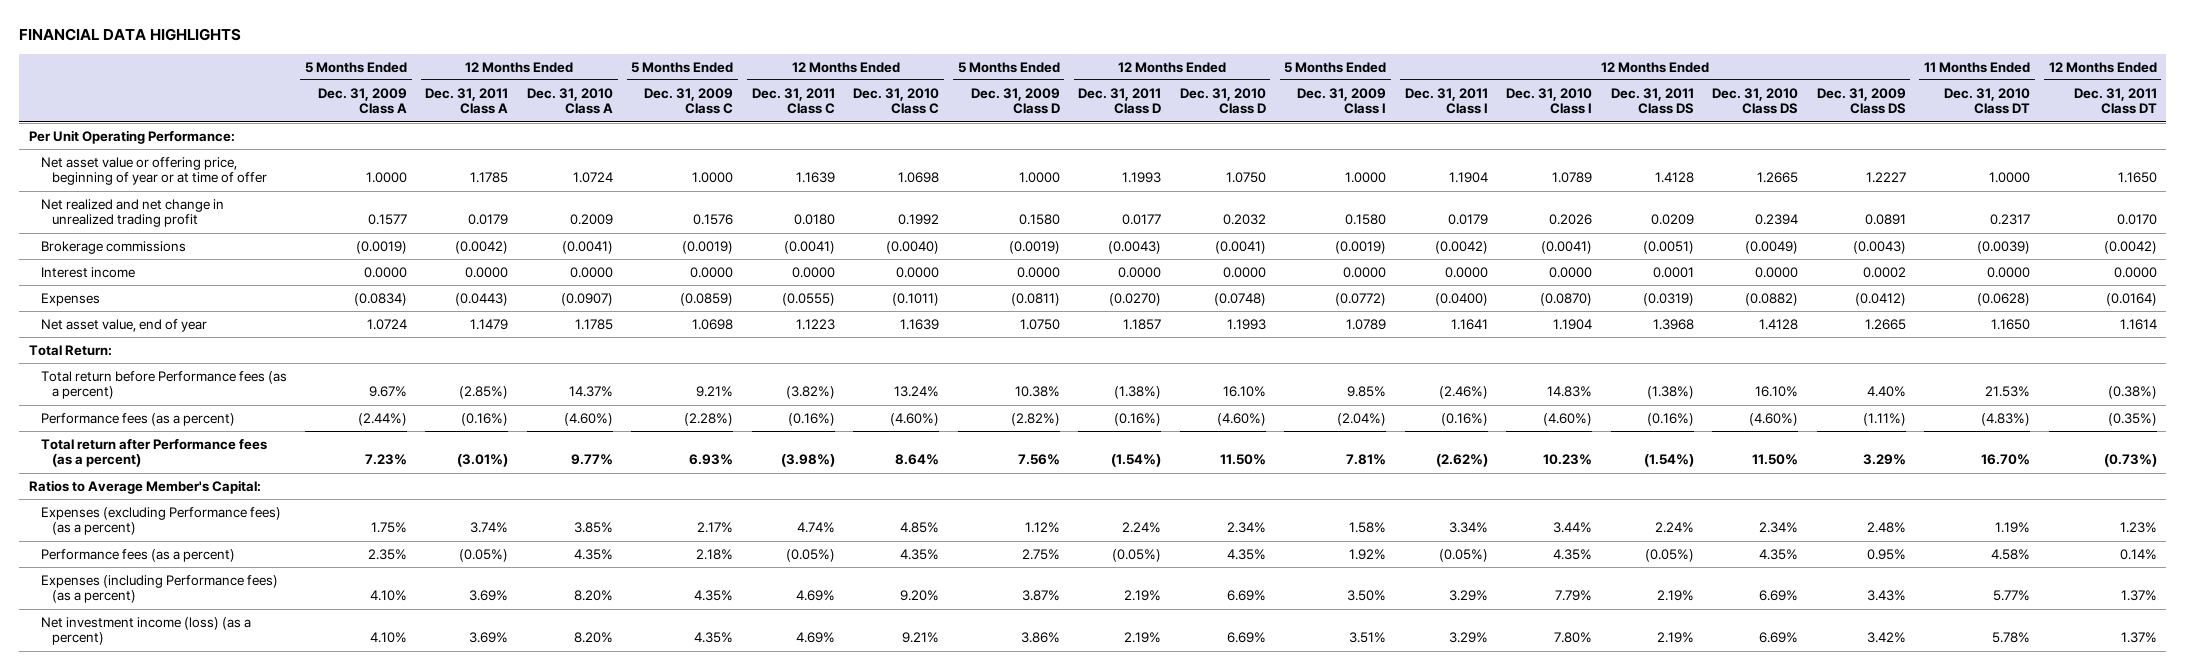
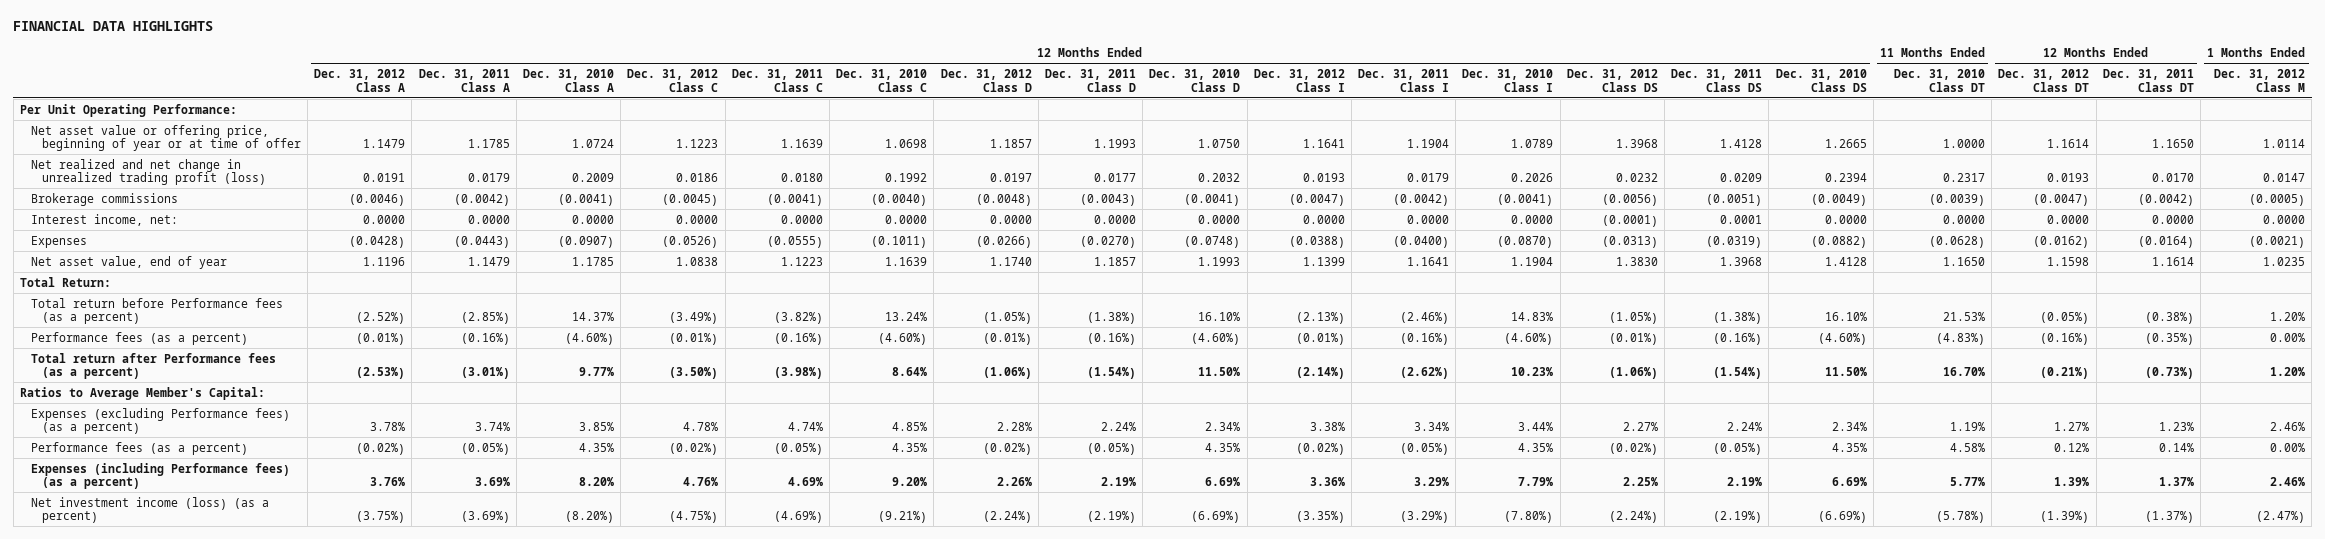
- | 5 Months Ended Dec. 31, 2009 Class A | 12 Months Ended Dec. 31, 2011 Class A | 12 Months Ended Dec. 31, 2010 Class A | 5 Months Ended Dec. 31, 2009 Class C | 12 Months Ended Dec. 31, 2011 Class C | 12 Months Ended Dec. 31, 2010 Class C | 5 Months Ended Dec. 31, 2009 Class D | 12 Months Ended Dec. 31, 2011 Class D | 12 Months Ended Dec. 31, 2010 Class D | 5 Months Ended Dec. 31, 2009 Class I | 12 Months Ended Dec. 31, 2011 Class I | 12 Months Ended Dec. 31, 2010 Class I | 12 Months Ended Dec. 31, 2011 Class DS | 12 Months Ended Dec. 31, 2010 Class DS | 12 Months Ended Dec. 31, 2009 Class DS | 11 Months Ended Dec. 31, 2010 Class DT | 12 Months Ended Dec. 31, 2011 Class DT
+ | 12 Months Ended Dec. 31, 2012 Class A | 12 Months Ended Dec. 31, 2011 Class A | 12 Months Ended Dec. 31, 2010 Class A | 12 Months Ended Dec. 31, 2012 Class C | 12 Months Ended Dec. 31, 2011 Class C | 12 Months Ended Dec. 31, 2010 Class C | 12 Months Ended Dec. 31, 2012 Class D | 12 Months Ended Dec. 31, 2011 Class D | 12 Months Ended Dec. 31, 2010 Class D | 12 Months Ended Dec. 31, 2012 Class I | 12 Months Ended Dec. 31, 2011 Class I | 12 Months Ended Dec. 31, 2010 Class I | 12 Months Ended Dec. 31, 2012 Class DS | 12 Months Ended Dec. 31, 2011 Class DS | 12 Months Ended Dec. 31, 2010 Class DS | 11 Months Ended Dec. 31, 2010 Class DT | 12 Months Ended Dec. 31, 2012 Class DT | 12 Months Ended Dec. 31, 2011 Class DT | 1 Months Ended Dec. 31, 2012 Class M
- Net realized and net change in unrealized trading profit | 0.1577 | 0.0179 | 0.2009 | 0.1576 | 0.0180 | 0.1992 | 0.1580 | 0.0177 | 0.2032 | 0.1580 | 0.0179 | 0.2026 | 0.0209 | 0.2394 | 0.0891 | 0.2317 | 0.0170
+ Net realized and net change in unrealized trading profit (loss) | 0.0191 | 0.0179 | 0.2009 | 0.0186 | 0.0180 | 0.1992 | 0.0197 | 0.0177 | 0.2032 | 0.0193 | 0.0179 | 0.2026 | 0.0232 | 0.0209 | 0.2394 | 0.2317 | 0.0193 | 0.0170 | 0.0147
- Interest income | 0.0000 | 0.0000 | 0.0000 | 0.0000 | 0.0000 | 0.0000 | 0.0000 | 0.0000 | 0.0000 | 0.0000 | 0.0000 | 0.0000 | 0.0001 | 0.0000 | 0.0002 | 0.0000 | 0.0000
+ Interest income, net: | 0.0000 | 0.0000 | 0.0000 | 0.0000 | 0.0000 | 0.0000 | 0.0000 | 0.0000 | 0.0000 | 0.0000 | 0.0000 | 0.0000 | (0.0001) | 0.0001 | 0.0000 | 0.0000 | 0.0000 | 0.0000 | 0.0000
- Net investment income (loss) (as a percent) | 4.10% | 3.69% | 8.20% | 4.35% | 4.69% | 9.21% | 3.86% | 2.19% | 6.69% | 3.51% | 3.29% | 7.80% | 2.19% | 6.69% | 3.42% | 5.78% | 1.37%
+ Net investment income (loss) (as a percent) | (3.75%) | (3.69%) | (8.20%) | (4.75%) | (4.69%) | (9.21%) | (2.24%) | (2.19%) | (6.69%) | (3.35%) | (3.29%) | (7.80%) | (2.24%) | (2.19%) | (6.69%) | (5.78%) | (1.39%) | (1.37%) | (2.47%)

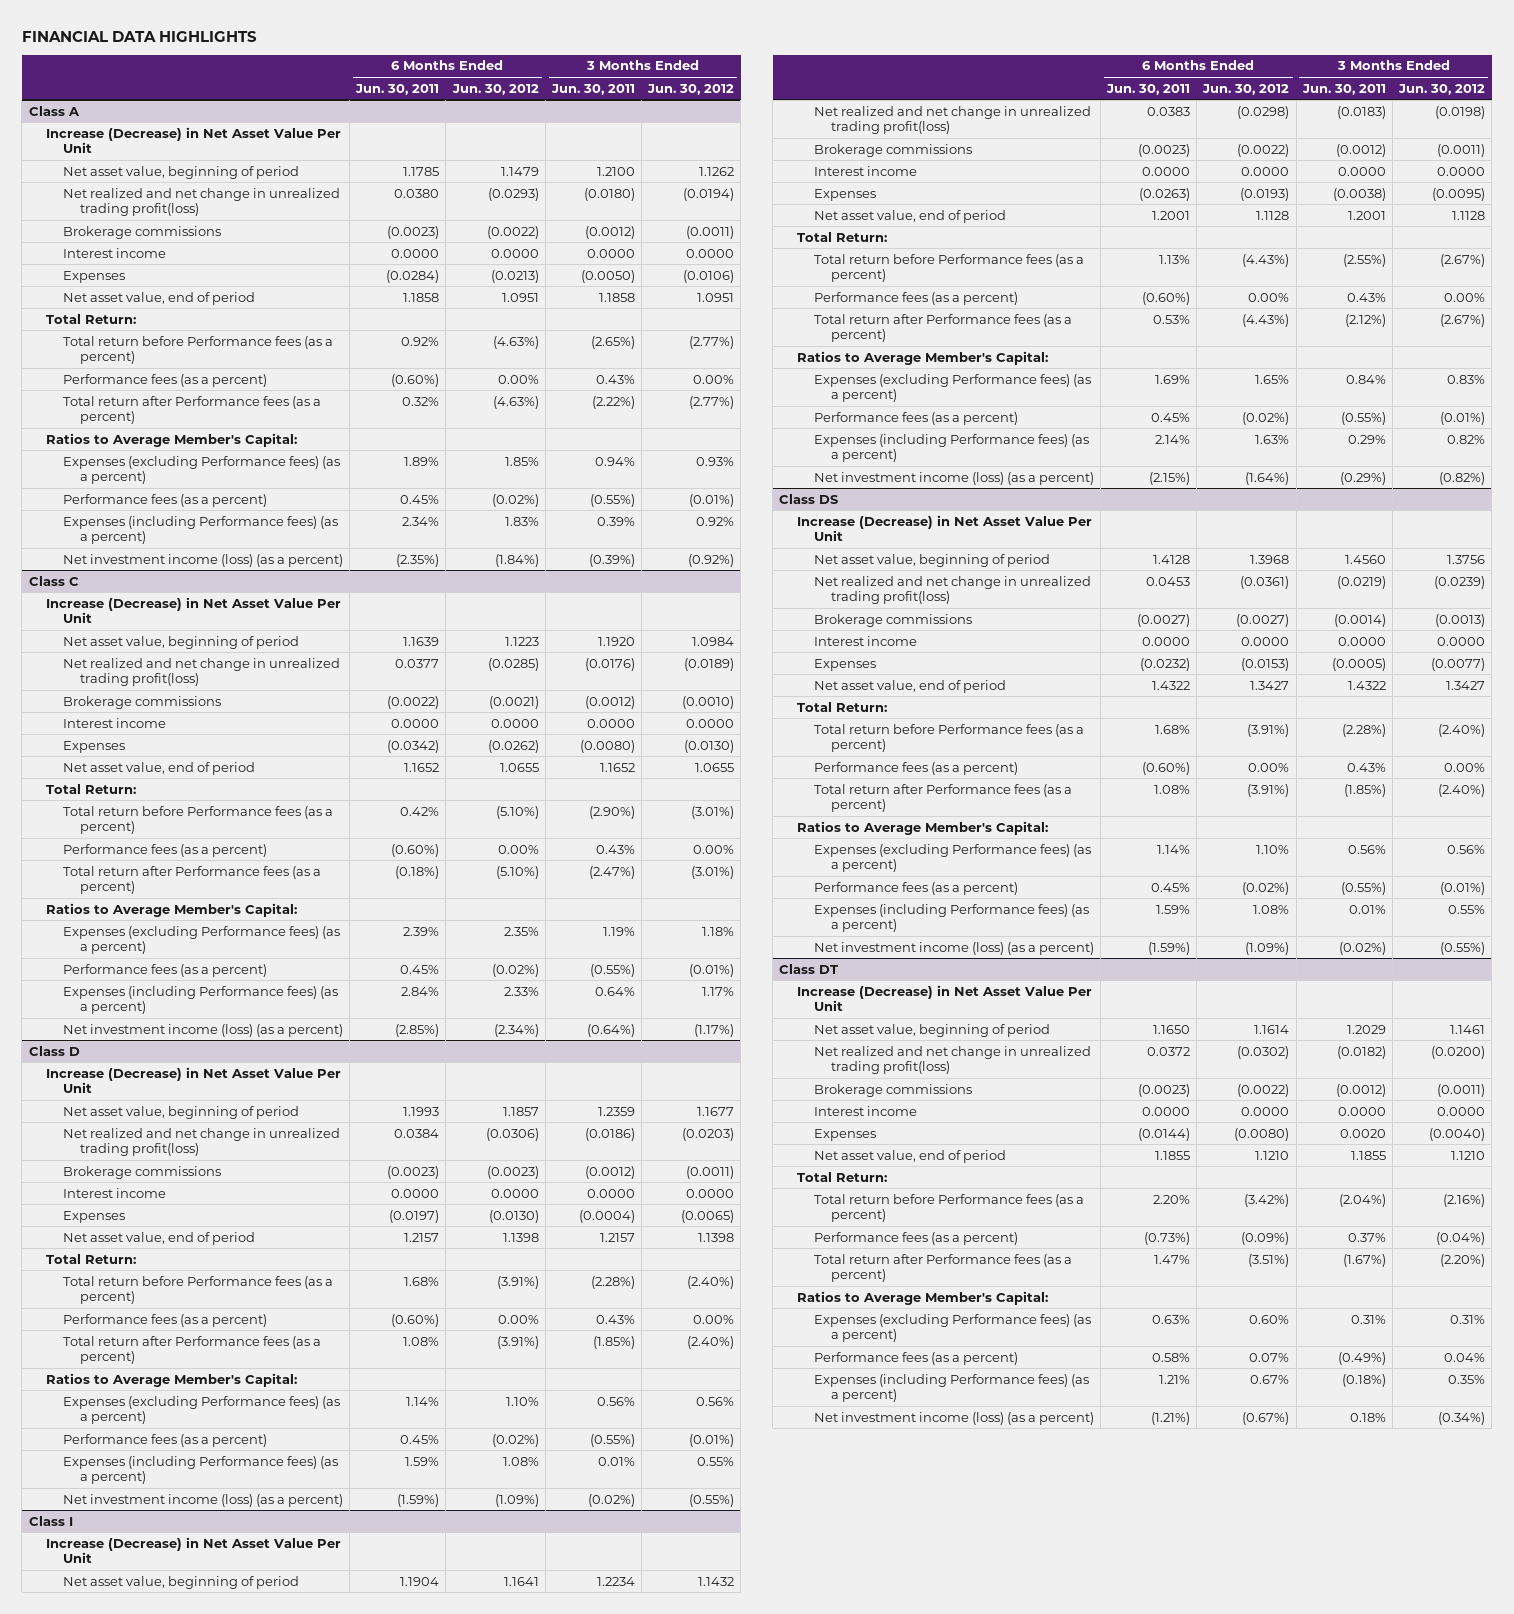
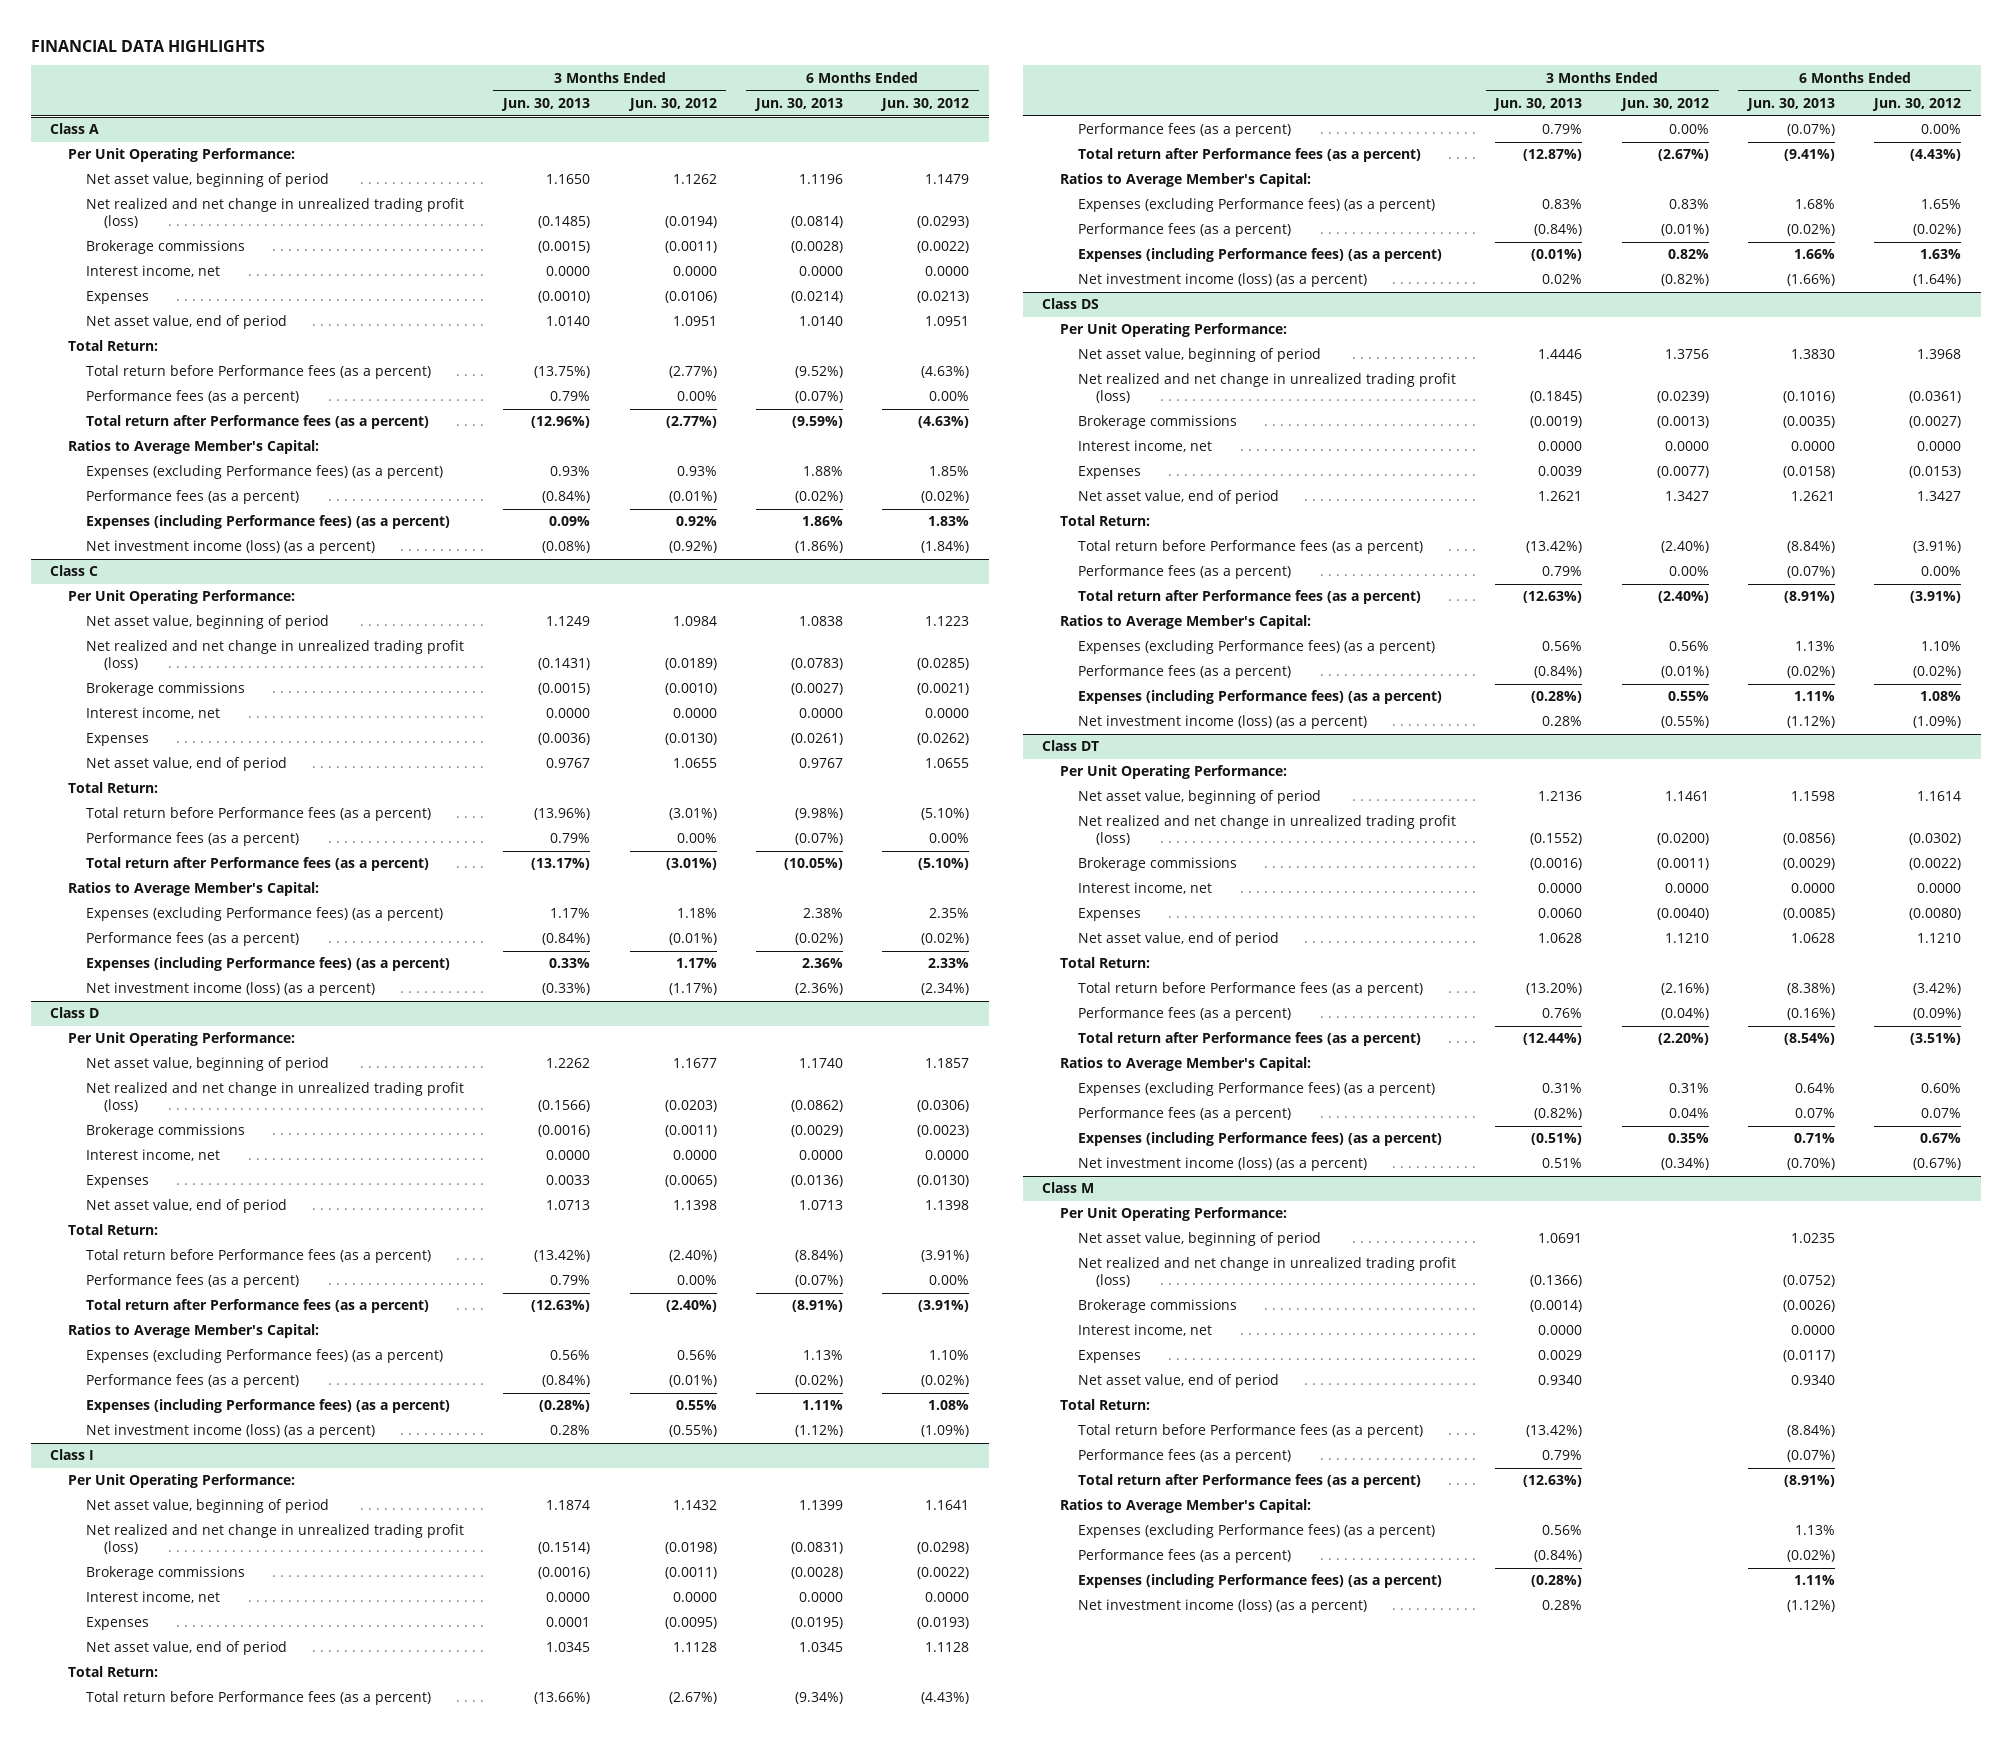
- | 6 Months Ended Jun. 30, 2011 | 6 Months Ended Jun. 30, 2012 | 3 Months Ended Jun. 30, 2011 | 3 Months Ended Jun. 30, 2012
+ | 3 Months Ended Jun. 30, 2013 | 3 Months Ended Jun. 30, 2012 | 6 Months Ended Jun. 30, 2013 | 6 Months Ended Jun. 30, 2012
@ Class A
- Increase (Decrease) in Net Asset Value Per Unit
+ Per Unit Operating Performance:
- Net realized and net change in unrealized trading profit(loss) | 0.0380 | (0.0293) | (0.0180) | (0.0194)
+ Net realized and net change in unrealized trading profit (loss) | (0.1485) | (0.0194) | (0.0814) | (0.0293)
- Interest income | 0.0000 | 0.0000 | 0.0000 | 0.0000
+ Interest income, net | 0.0000 | 0.0000 | 0.0000 | 0.0000
@ Class C
- Increase (Decrease) in Net Asset Value Per Unit
+ Per Unit Operating Performance:
- Net realized and net change in unrealized trading profit(loss) | 0.0377 | (0.0285) | (0.0176) | (0.0189)
+ Net realized and net change in unrealized trading profit (loss) | (0.1431) | (0.0189) | (0.0783) | (0.0285)
- Interest income | 0.0000 | 0.0000 | 0.0000 | 0.0000
+ Interest income, net | 0.0000 | 0.0000 | 0.0000 | 0.0000
@ Class D
- Increase (Decrease) in Net Asset Value Per Unit
+ Per Unit Operating Performance:
- Net realized and net change in unrealized trading profit(loss) | 0.0384 | (0.0306) | (0.0186) | (0.0203)
+ Net realized and net change in unrealized trading profit (loss) | (0.1566) | (0.0203) | (0.0862) | (0.0306)
- Interest income | 0.0000 | 0.0000 | 0.0000 | 0.0000
+ Interest income, net | 0.0000 | 0.0000 | 0.0000 | 0.0000
@ Class I
- Increase (Decrease) in Net Asset Value Per Unit
+ Per Unit Operating Performance:
- Net realized and net change in unrealized trading profit(loss) | 0.0383 | (0.0298) | (0.0183) | (0.0198)
+ Net realized and net change in unrealized trading profit (loss) | (0.1514) | (0.0198) | (0.0831) | (0.0298)
- Interest income | 0.0000 | 0.0000 | 0.0000 | 0.0000
+ Interest income, net | 0.0000 | 0.0000 | 0.0000 | 0.0000
@ Class DS
- Increase (Decrease) in Net Asset Value Per Unit
+ Per Unit Operating Performance:
- Net realized and net change in unrealized trading profit(loss) | 0.0453 | (0.0361) | (0.0219) | (0.0239)
+ Net realized and net change in unrealized trading profit (loss) | (0.1845) | (0.0239) | (0.1016) | (0.0361)
- Interest income | 0.0000 | 0.0000 | 0.0000 | 0.0000
+ Interest income, net | 0.0000 | 0.0000 | 0.0000 | 0.0000
@ Class DT
- Increase (Decrease) in Net Asset Value Per Unit
+ Per Unit Operating Performance:
- Net realized and net change in unrealized trading profit(loss) | 0.0372 | (0.0302) | (0.0182) | (0.0200)
+ Net realized and net change in unrealized trading profit (loss) | (0.1552) | (0.0200) | (0.0856) | (0.0302)
- Interest income | 0.0000 | 0.0000 | 0.0000 | 0.0000
+ Interest income, net | 0.0000 | 0.0000 | 0.0000 | 0.0000
+ Class M
+ Per Unit Operating Performance:
+ Net asset value, beginning of period | 1.0691 | | 1.0235 |
+ Net realized and net change in unrealized trading profit (loss) | (0.1366) | | (0.0752) |
+ Brokerage commissions | (0.0014) | | (0.0026) |
+ Interest income, net | 0.0000 | | 0.0000 |
+ Expenses | 0.0029 | | (0.0117) |
+ Net asset value, end of period | 0.9340 | | 0.9340 |
+ Total Return:
+ Total return before Performance fees (as a percent) | (13.42%) | | (8.84%) |
+ Performance fees (as a percent) | 0.79% | | (0.07%) |
+ Total return after Performance fees (as a percent) | (12.63%) | | (8.91%) |
+ Ratios to Average Member's Capital:
+ Expenses (excluding Performance fees) (as a percent) | 0.56% | | 1.13% |
+ Performance fees (as a percent) | (0.84%) | | (0.02%) |
+ Expenses (including Performance fees) (as a percent) | (0.28%) | | 1.11% |
+ Net investment income (loss) (as a percent) | 0.28% | | (1.12%) |

